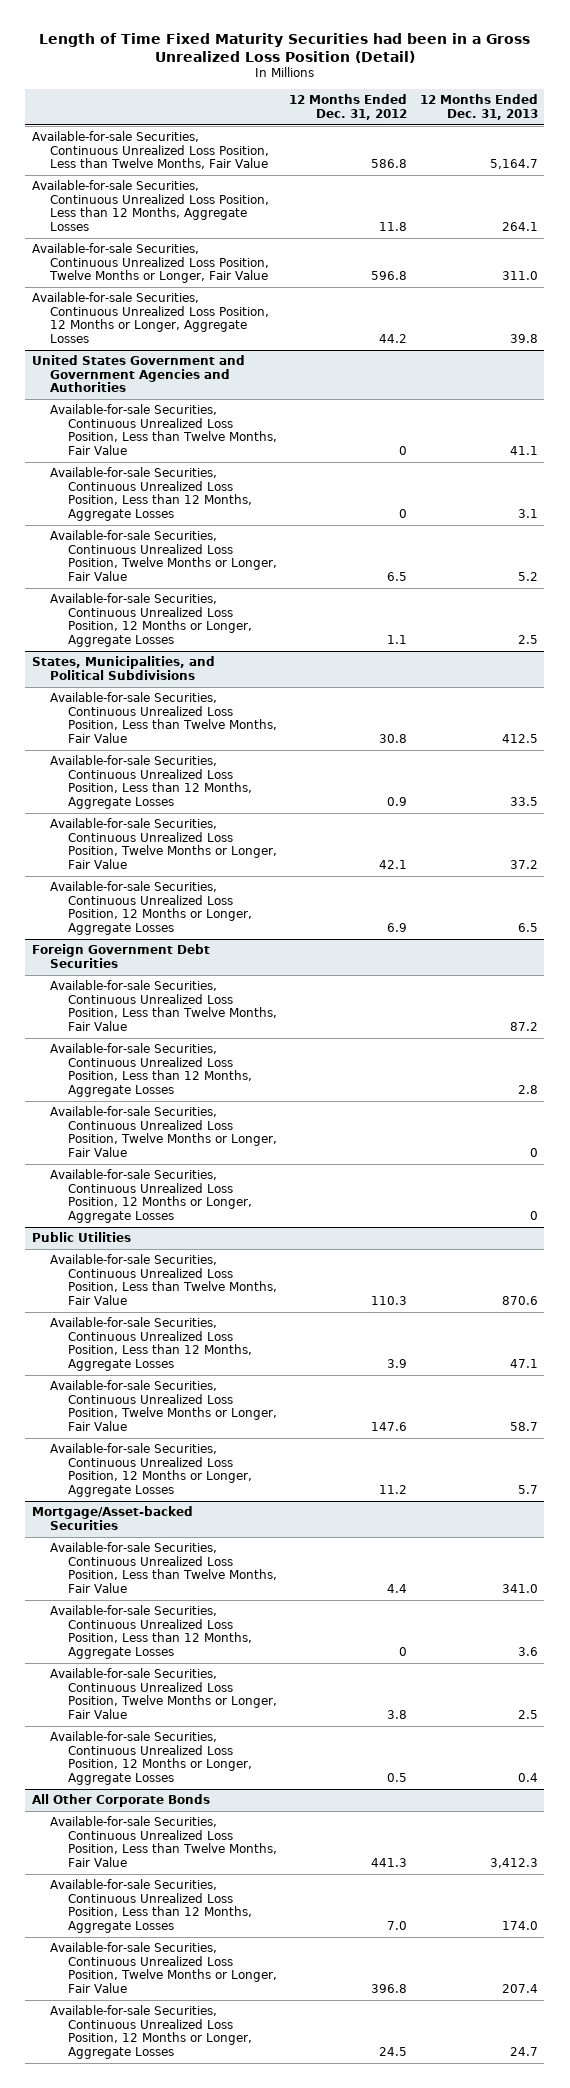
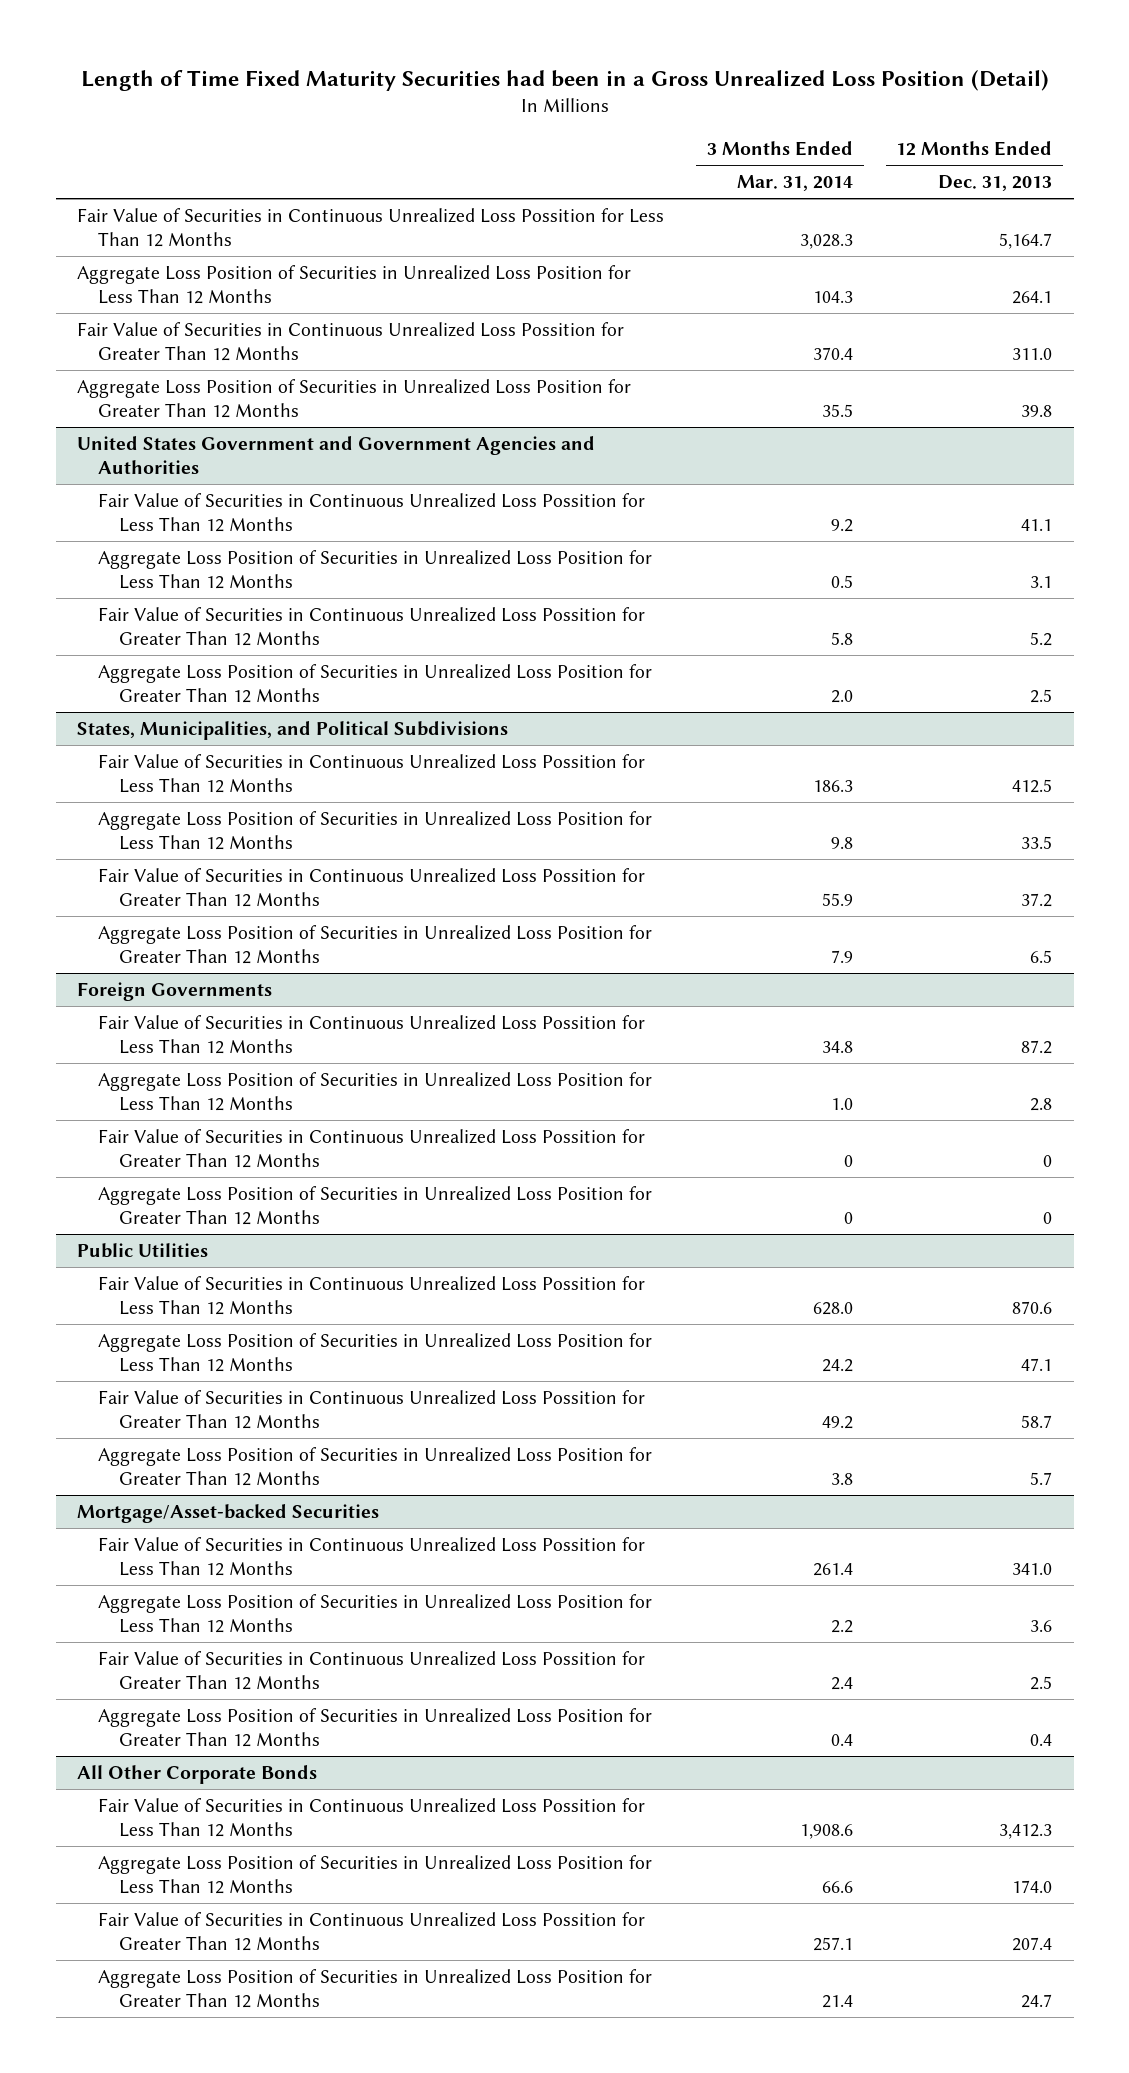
- | 12 Months Ended Dec. 31, 2012 | 12 Months Ended Dec. 31, 2013
+ | 3 Months Ended Mar. 31, 2014 | 12 Months Ended Dec. 31, 2013
- Available-for-sale Securities, Continuous Unrealized Loss Position, Less than Twelve Months, Fair Value | 586.8 | 5,164.7
- Available-for-sale Securities, Continuous Unrealized Loss Position, Less than 12 Months, Aggregate Losses | 11.8 | 264.1
- Available-for-sale Securities, Continuous Unrealized Loss Position, Twelve Months or Longer, Fair Value | 596.8 | 311.0
- Available-for-sale Securities, Continuous Unrealized Loss Position, 12 Months or Longer, Aggregate Losses | 44.2 | 39.8
+ Fair Value of Securities in Continuous Unrealized Loss Possition for Less Than 12 Months | 3,028.3 | 5,164.7
+ Aggregate Loss Position of Securities in Unrealized Loss Position for Less Than 12 Months | 104.3 | 264.1
+ Fair Value of Securities in Continuous Unrealized Loss Possition for Greater Than 12 Months | 370.4 | 311.0
+ Aggregate Loss Position of Securities in Unrealized Loss Position for Greater Than 12 Months | 35.5 | 39.8
@ United States Government and Government Agencies and Authorities
- Available-for-sale Securities, Continuous Unrealized Loss Position, Less than Twelve Months, Fair Value | 0 | 41.1
- Available-for-sale Securities, Continuous Unrealized Loss Position, Less than 12 Months, Aggregate Losses | 0 | 3.1
- Available-for-sale Securities, Continuous Unrealized Loss Position, Twelve Months or Longer, Fair Value | 6.5 | 5.2
- Available-for-sale Securities, Continuous Unrealized Loss Position, 12 Months or Longer, Aggregate Losses | 1.1 | 2.5
+ Fair Value of Securities in Continuous Unrealized Loss Possition for Less Than 12 Months | 9.2 | 41.1
+ Aggregate Loss Position of Securities in Unrealized Loss Position for Less Than 12 Months | 0.5 | 3.1
+ Fair Value of Securities in Continuous Unrealized Loss Possition for Greater Than 12 Months | 5.8 | 5.2
+ Aggregate Loss Position of Securities in Unrealized Loss Position for Greater Than 12 Months | 2.0 | 2.5
@ States, Municipalities, and Political Subdivisions
- Available-for-sale Securities, Continuous Unrealized Loss Position, Less than Twelve Months, Fair Value | 30.8 | 412.5
- Available-for-sale Securities, Continuous Unrealized Loss Position, Less than 12 Months, Aggregate Losses | 0.9 | 33.5
- Available-for-sale Securities, Continuous Unrealized Loss Position, Twelve Months or Longer, Fair Value | 42.1 | 37.2
- Available-for-sale Securities, Continuous Unrealized Loss Position, 12 Months or Longer, Aggregate Losses | 6.9 | 6.5
- Foreign Government Debt Securities
- Available-for-sale Securities, Continuous Unrealized Loss Position, Less than Twelve Months, Fair Value | | 87.2
- Available-for-sale Securities, Continuous Unrealized Loss Position, Less than 12 Months, Aggregate Losses | | 2.8
- Available-for-sale Securities, Continuous Unrealized Loss Position, Twelve Months or Longer, Fair Value | | 0
- Available-for-sale Securities, Continuous Unrealized Loss Position, 12 Months or Longer, Aggregate Losses | | 0
@ States, Municipalities, and Political Subdivisions
+ Fair Value of Securities in Continuous Unrealized Loss Possition for Less Than 12 Months | 186.3 | 412.5
+ Aggregate Loss Position of Securities in Unrealized Loss Position for Less Than 12 Months | 9.8 | 33.5
+ Fair Value of Securities in Continuous Unrealized Loss Possition for Greater Than 12 Months | 55.9 | 37.2
+ Aggregate Loss Position of Securities in Unrealized Loss Position for Greater Than 12 Months | 7.9 | 6.5
+ Foreign Governments
+ Fair Value of Securities in Continuous Unrealized Loss Possition for Less Than 12 Months | 34.8 | 87.2
+ Aggregate Loss Position of Securities in Unrealized Loss Position for Less Than 12 Months | 1.0 | 2.8
+ Fair Value of Securities in Continuous Unrealized Loss Possition for Greater Than 12 Months | 0 | 0
+ Aggregate Loss Position of Securities in Unrealized Loss Position for Greater Than 12 Months | 0 | 0
@ Public Utilities
- Available-for-sale Securities, Continuous Unrealized Loss Position, Less than Twelve Months, Fair Value | 110.3 | 870.6
- Available-for-sale Securities, Continuous Unrealized Loss Position, Less than 12 Months, Aggregate Losses | 3.9 | 47.1
- Available-for-sale Securities, Continuous Unrealized Loss Position, Twelve Months or Longer, Fair Value | 147.6 | 58.7
- Available-for-sale Securities, Continuous Unrealized Loss Position, 12 Months or Longer, Aggregate Losses | 11.2 | 5.7
+ Fair Value of Securities in Continuous Unrealized Loss Possition for Less Than 12 Months | 628.0 | 870.6
+ Aggregate Loss Position of Securities in Unrealized Loss Position for Less Than 12 Months | 24.2 | 47.1
+ Fair Value of Securities in Continuous Unrealized Loss Possition for Greater Than 12 Months | 49.2 | 58.7
+ Aggregate Loss Position of Securities in Unrealized Loss Position for Greater Than 12 Months | 3.8 | 5.7
@ Mortgage/Asset-backed Securities
- Available-for-sale Securities, Continuous Unrealized Loss Position, Less than Twelve Months, Fair Value | 4.4 | 341.0
- Available-for-sale Securities, Continuous Unrealized Loss Position, Less than 12 Months, Aggregate Losses | 0 | 3.6
- Available-for-sale Securities, Continuous Unrealized Loss Position, Twelve Months or Longer, Fair Value | 3.8 | 2.5
- Available-for-sale Securities, Continuous Unrealized Loss Position, 12 Months or Longer, Aggregate Losses | 0.5 | 0.4
+ Fair Value of Securities in Continuous Unrealized Loss Possition for Less Than 12 Months | 261.4 | 341.0
+ Aggregate Loss Position of Securities in Unrealized Loss Position for Less Than 12 Months | 2.2 | 3.6
+ Fair Value of Securities in Continuous Unrealized Loss Possition for Greater Than 12 Months | 2.4 | 2.5
+ Aggregate Loss Position of Securities in Unrealized Loss Position for Greater Than 12 Months | 0.4 | 0.4
@ All Other Corporate Bonds
- Available-for-sale Securities, Continuous Unrealized Loss Position, Less than Twelve Months, Fair Value | 441.3 | 3,412.3
- Available-for-sale Securities, Continuous Unrealized Loss Position, Less than 12 Months, Aggregate Losses | 7.0 | 174.0
- Available-for-sale Securities, Continuous Unrealized Loss Position, Twelve Months or Longer, Fair Value | 396.8 | 207.4
- Available-for-sale Securities, Continuous Unrealized Loss Position, 12 Months or Longer, Aggregate Losses | 24.5 | 24.7
+ Fair Value of Securities in Continuous Unrealized Loss Possition for Less Than 12 Months | 1,908.6 | 3,412.3
+ Aggregate Loss Position of Securities in Unrealized Loss Position for Less Than 12 Months | 66.6 | 174.0
+ Fair Value of Securities in Continuous Unrealized Loss Possition for Greater Than 12 Months | 257.1 | 207.4
+ Aggregate Loss Position of Securities in Unrealized Loss Position for Greater Than 12 Months | 21.4 | 24.7

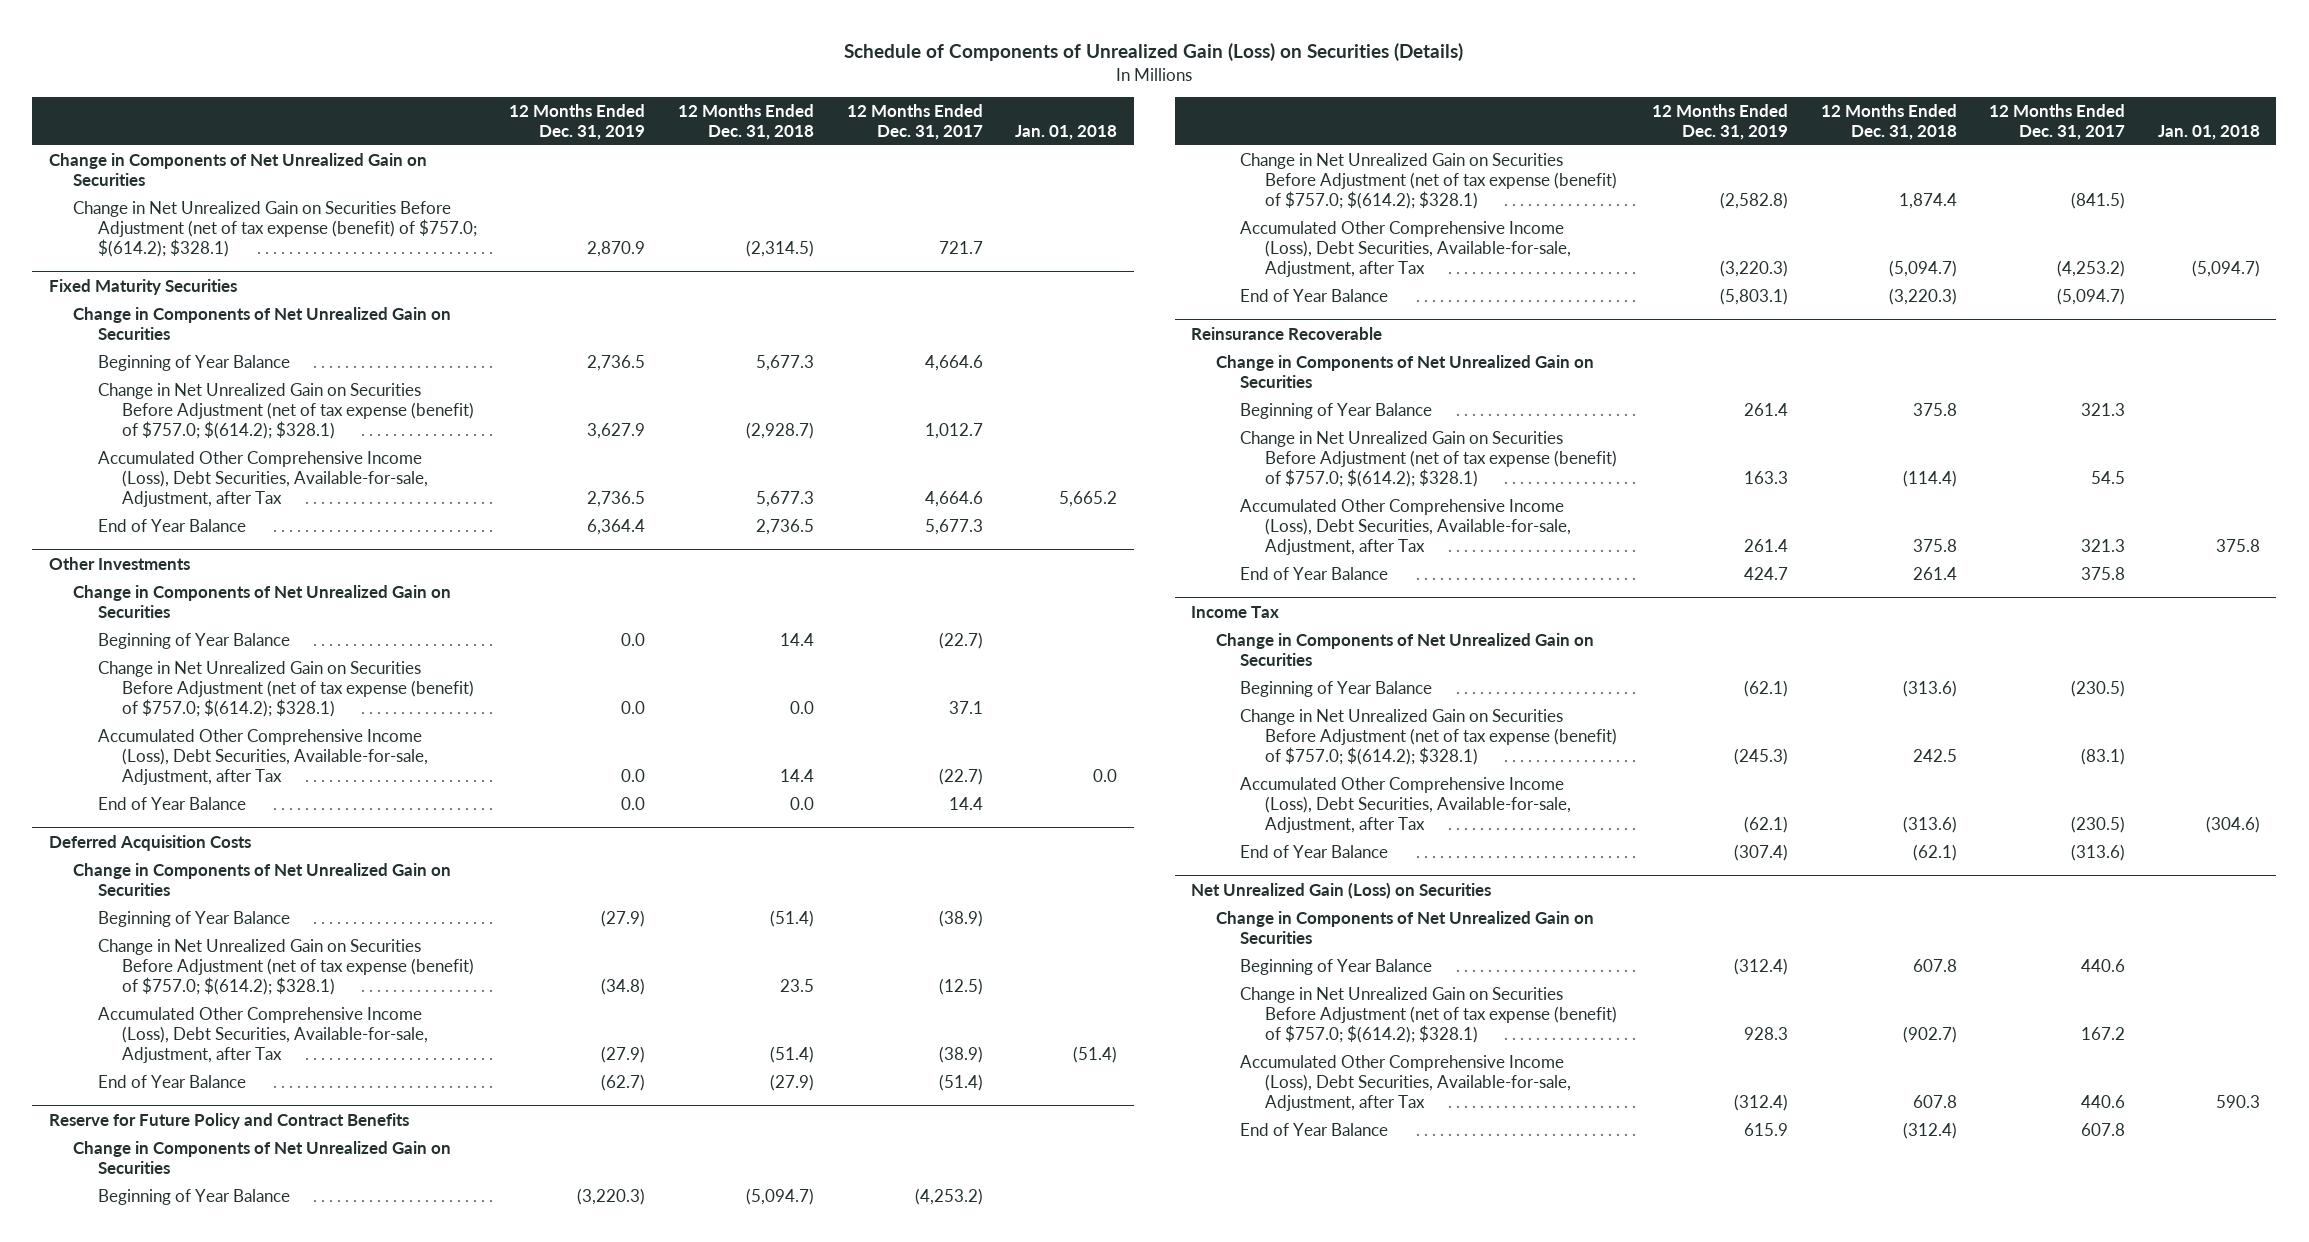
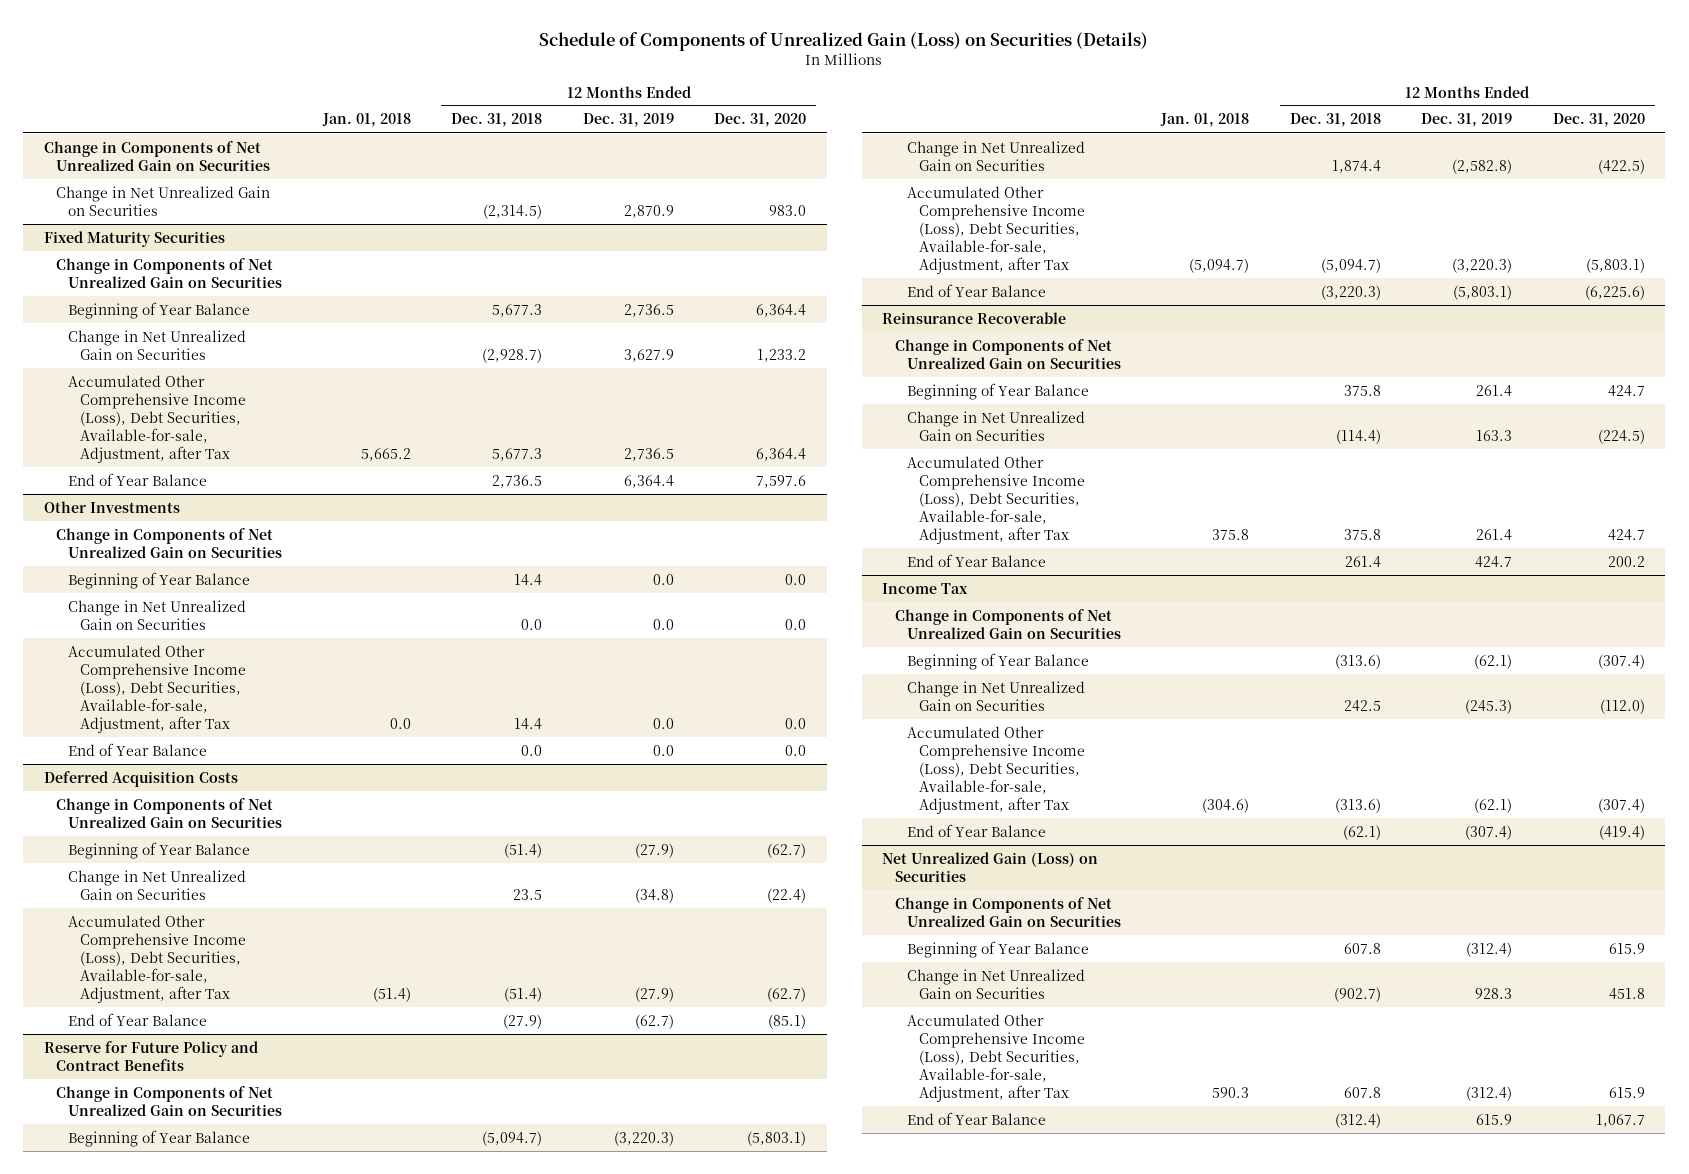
- | 12 Months Ended Dec. 31, 2019 | 12 Months Ended Dec. 31, 2018 | 12 Months Ended Dec. 31, 2017 | Jan. 01, 2018
+ | Jan. 01, 2018 | 12 Months Ended Dec. 31, 2018 | 12 Months Ended Dec. 31, 2019 | 12 Months Ended Dec. 31, 2020
- Change in Net Unrealized Gain on Securities Before Adjustment (net of tax expense (benefit) of $757.0; $(614.2); $328.1) | 2,870.9 | (2,314.5) | 721.7 |
+ Change in Net Unrealized Gain on Securities | | (2,314.5) | 2,870.9 | 983.0
@ Fixed Maturity Securities
- Change in Net Unrealized Gain on Securities Before Adjustment (net of tax expense (benefit) of $757.0; $(614.2); $328.1) | 3,627.9 | (2,928.7) | 1,012.7 |
+ Change in Net Unrealized Gain on Securities | | (2,928.7) | 3,627.9 | 1,233.2
@ Other Investments
- Change in Net Unrealized Gain on Securities Before Adjustment (net of tax expense (benefit) of $757.0; $(614.2); $328.1) | 0.0 | 0.0 | 37.1 |
+ Change in Net Unrealized Gain on Securities | | 0.0 | 0.0 | 0.0
@ Deferred Acquisition Costs
- Change in Net Unrealized Gain on Securities Before Adjustment (net of tax expense (benefit) of $757.0; $(614.2); $328.1) | (34.8) | 23.5 | (12.5) |
+ Change in Net Unrealized Gain on Securities | | 23.5 | (34.8) | (22.4)
@ Reserve for Future Policy and Contract Benefits
- Change in Net Unrealized Gain on Securities Before Adjustment (net of tax expense (benefit) of $757.0; $(614.2); $328.1) | (2,582.8) | 1,874.4 | (841.5) |
+ Change in Net Unrealized Gain on Securities | | 1,874.4 | (2,582.8) | (422.5)
@ Reinsurance Recoverable
- Change in Net Unrealized Gain on Securities Before Adjustment (net of tax expense (benefit) of $757.0; $(614.2); $328.1) | 163.3 | (114.4) | 54.5 |
+ Change in Net Unrealized Gain on Securities | | (114.4) | 163.3 | (224.5)
@ Income Tax
- Change in Net Unrealized Gain on Securities Before Adjustment (net of tax expense (benefit) of $757.0; $(614.2); $328.1) | (245.3) | 242.5 | (83.1) |
+ Change in Net Unrealized Gain on Securities | | 242.5 | (245.3) | (112.0)
@ Net Unrealized Gain (Loss) on Securities
- Change in Net Unrealized Gain on Securities Before Adjustment (net of tax expense (benefit) of $757.0; $(614.2); $328.1) | 928.3 | (902.7) | 167.2 |
+ Change in Net Unrealized Gain on Securities | | (902.7) | 928.3 | 451.8

